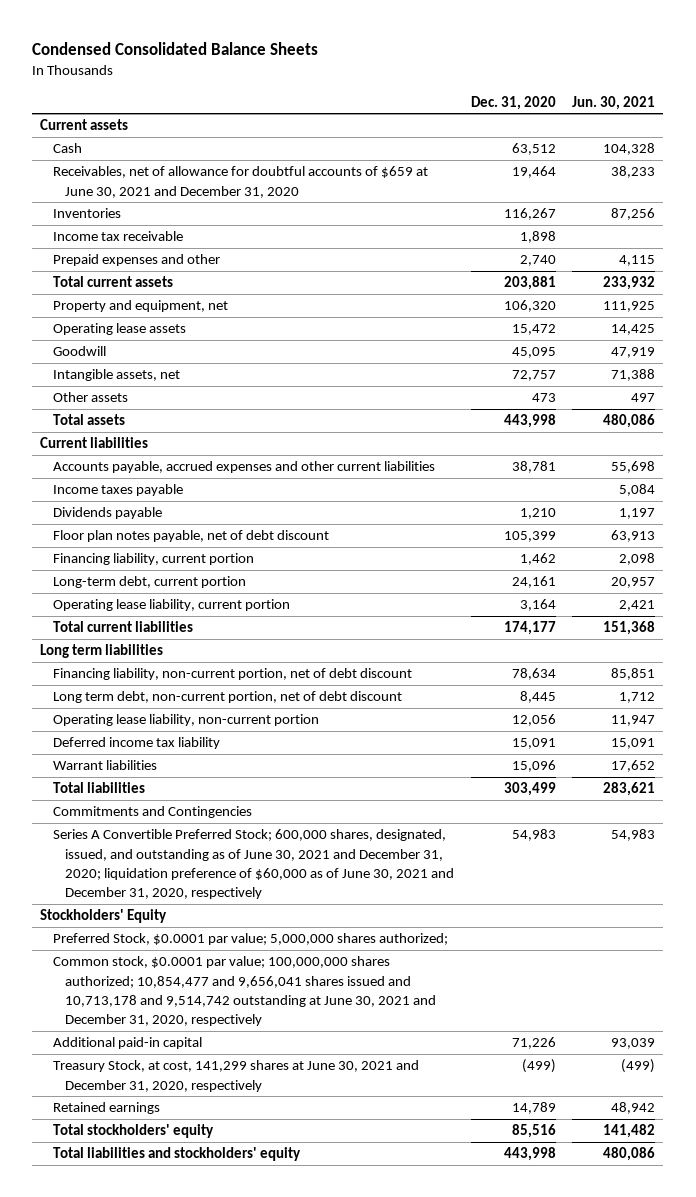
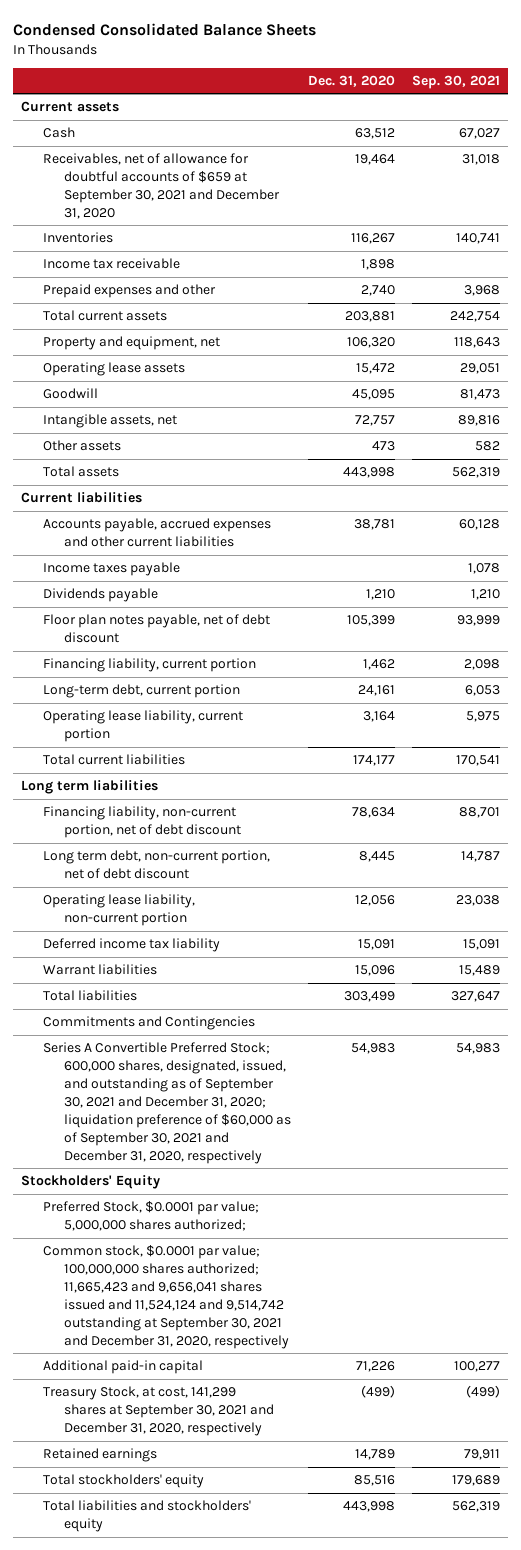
- | Dec. 31, 2020 | Jun. 30, 2021
+ | Dec. 31, 2020 | Sep. 30, 2021
- Receivables, net of allowance for doubtful accounts of $659 at June 30, 2021 and December 31, 2020 | 19,464 | 38,233
+ Receivables, net of allowance for doubtful accounts of $659 at September 30, 2021 and December 31, 2020 | 19,464 | 31,018
- Series A Convertible Preferred Stock; 600,000 shares, designated, issued, and outstanding as of June 30, 2021 and December 31, 2020; liquidation preference of $60,000 as of June 30, 2021 and December 31, 2020, respectively | 54,983 | 54,983
+ Series A Convertible Preferred Stock; 600,000 shares, designated, issued, and outstanding as of September 30, 2021 and December 31, 2020; liquidation preference of $60,000 as of September 30, 2021 and December 31, 2020, respectively | 54,983 | 54,983
- Common stock, $0.0001 par value; 100,000,000 shares authorized; 10,854,477 and 9,656,041 shares issued and 10,713,178 and 9,514,742 outstanding at June 30, 2021 and December 31, 2020, respectively
+ Common stock, $0.0001 par value; 100,000,000 shares authorized; 11,665,423 and 9,656,041 shares issued and 11,524,124 and 9,514,742 outstanding at September 30, 2021 and December 31, 2020, respectively
- Treasury Stock, at cost, 141,299 shares at June 30, 2021 and December 31, 2020, respectively | (499) | (499)
+ Treasury Stock, at cost, 141,299 shares at September 30, 2021 and December 31, 2020, respectively | (499) | (499)

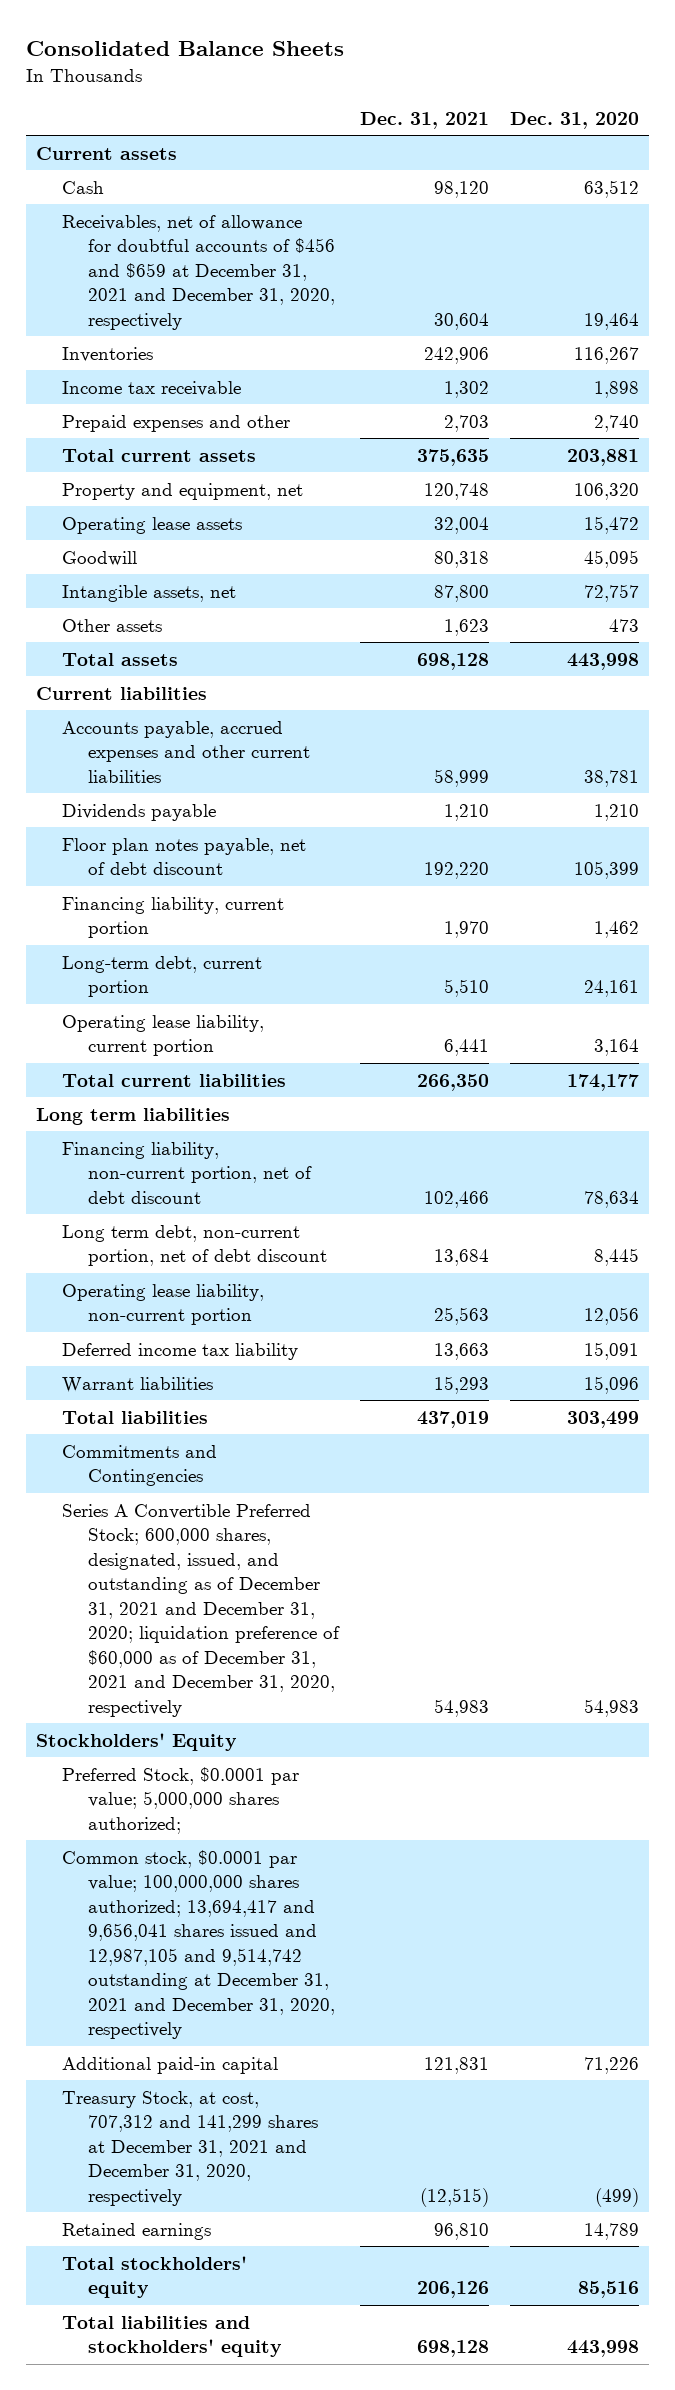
- Condensed Consolidated Balance Sheets
+ Consolidated Balance Sheets
- | Dec. 31, 2020 | Sep. 30, 2021
+ | Dec. 31, 2021 | Dec. 31, 2020
- Receivables, net of allowance for doubtful accounts of $659 at September 30, 2021 and December 31, 2020 | 19,464 | 31,018
+ Receivables, net of allowance for doubtful accounts of $456 and $659 at December 31, 2021 and December 31, 2020, respectively | 30,604 | 19,464
- Income taxes payable | | 1,078
- Series A Convertible Preferred Stock; 600,000 shares, designated, issued, and outstanding as of September 30, 2021 and December 31, 2020; liquidation preference of $60,000 as of September 30, 2021 and December 31, 2020, respectively | 54,983 | 54,983
+ Series A Convertible Preferred Stock; 600,000 shares, designated, issued, and outstanding as of December 31, 2021 and December 31, 2020; liquidation preference of $60,000 as of December 31, 2021 and December 31, 2020, respectively | 54,983 | 54,983
- Common stock, $0.0001 par value; 100,000,000 shares authorized; 11,665,423 and 9,656,041 shares issued and 11,524,124 and 9,514,742 outstanding at September 30, 2021 and December 31, 2020, respectively
+ Common stock, $0.0001 par value; 100,000,000 shares authorized; 13,694,417 and 9,656,041 shares issued and 12,987,105 and 9,514,742 outstanding at December 31, 2021 and December 31, 2020, respectively
- Treasury Stock, at cost, 141,299 shares at September 30, 2021 and December 31, 2020, respectively | (499) | (499)
+ Treasury Stock, at cost, 707,312 and 141,299 shares at December 31, 2021 and December 31, 2020, respectively | (12,515) | (499)

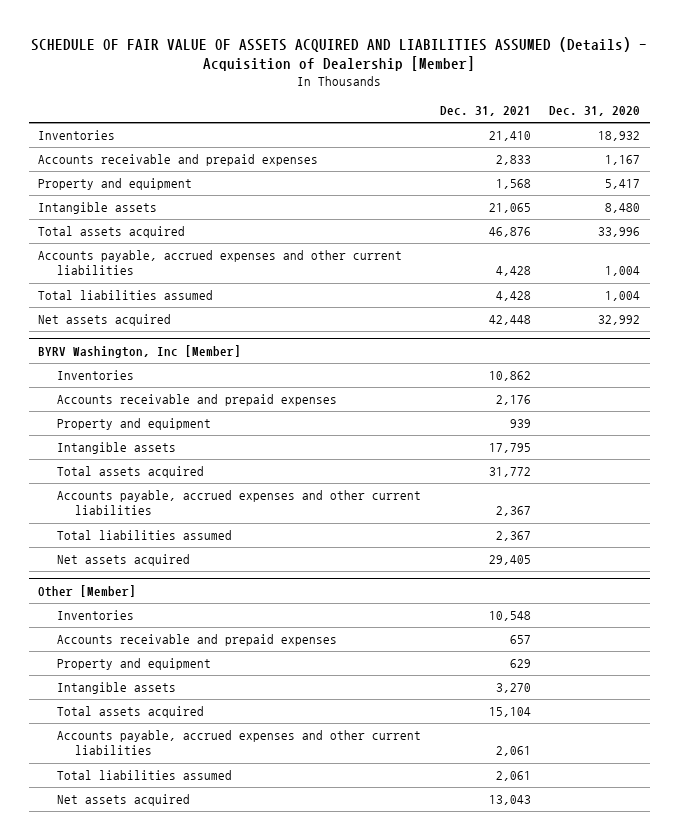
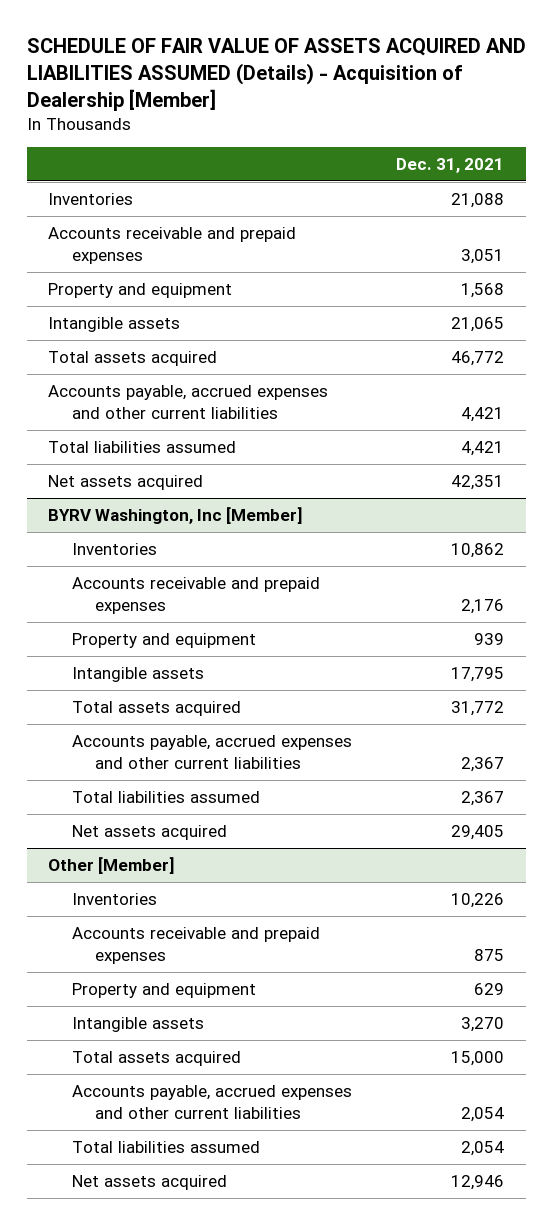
- | Dec. 31, 2021 | Dec. 31, 2020
+ | Dec. 31, 2021
- Inventories | 21,410 | 18,932
- Accounts receivable and prepaid expenses | 2,833 | 1,167
+ Inventories | 21,088
+ Accounts receivable and prepaid expenses | 3,051
- Total assets acquired | 46,876 | 33,996
- Accounts payable, accrued expenses and other current liabilities | 4,428 | 1,004
- Total liabilities assumed | 4,428 | 1,004
- Net assets acquired | 42,448 | 32,992
+ Total assets acquired | 46,772
+ Accounts payable, accrued expenses and other current liabilities | 4,421
+ Total liabilities assumed | 4,421
+ Net assets acquired | 42,351
@ Other [Member]
- Inventories | 10,548 |
- Accounts receivable and prepaid expenses | 657 |
+ Inventories | 10,226
+ Accounts receivable and prepaid expenses | 875
- Total assets acquired | 15,104 |
- Accounts payable, accrued expenses and other current liabilities | 2,061 |
- Total liabilities assumed | 2,061 |
- Net assets acquired | 13,043 |
+ Total assets acquired | 15,000
+ Accounts payable, accrued expenses and other current liabilities | 2,054
+ Total liabilities assumed | 2,054
+ Net assets acquired | 12,946

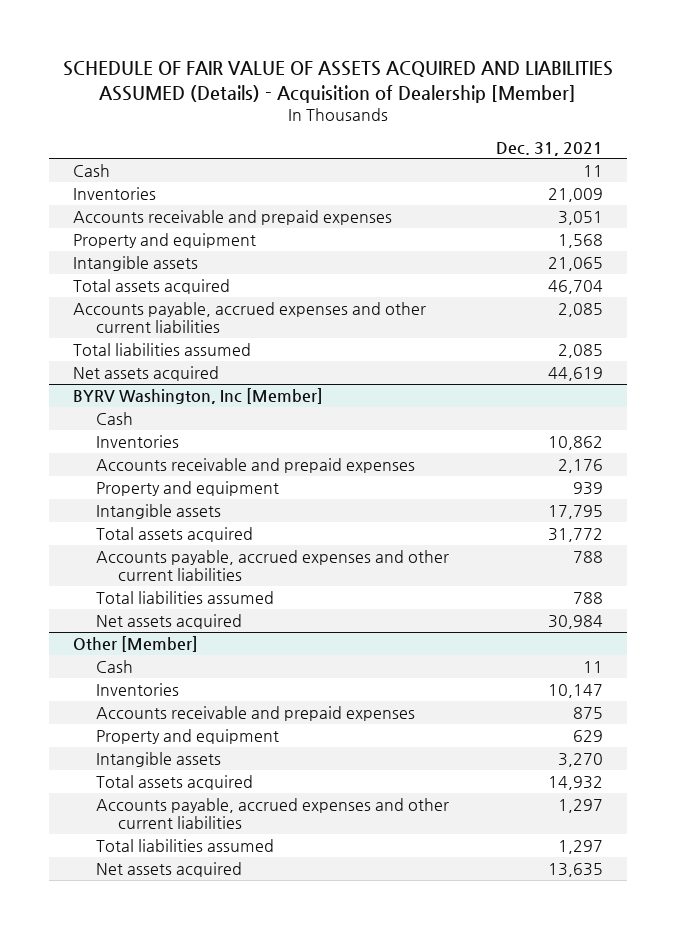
- Inventories | 21,088
+ Cash | 11
+ Inventories | 21,009
- Total assets acquired | 46,772
- Accounts payable, accrued expenses and other current liabilities | 4,421
- Total liabilities assumed | 4,421
- Net assets acquired | 42,351
+ Total assets acquired | 46,704
+ Accounts payable, accrued expenses and other current liabilities | 2,085
+ Total liabilities assumed | 2,085
+ Net assets acquired | 44,619
@ BYRV Washington, Inc [Member]
+ Cash
- Accounts payable, accrued expenses and other current liabilities | 2,367
- Total liabilities assumed | 2,367
- Net assets acquired | 29,405
+ Accounts payable, accrued expenses and other current liabilities | 788
+ Total liabilities assumed | 788
+ Net assets acquired | 30,984
@ Other [Member]
- Inventories | 10,226
+ Cash | 11
+ Inventories | 10,147
- Total assets acquired | 15,000
- Accounts payable, accrued expenses and other current liabilities | 2,054
- Total liabilities assumed | 2,054
- Net assets acquired | 12,946
+ Total assets acquired | 14,932
+ Accounts payable, accrued expenses and other current liabilities | 1,297
+ Total liabilities assumed | 1,297
+ Net assets acquired | 13,635

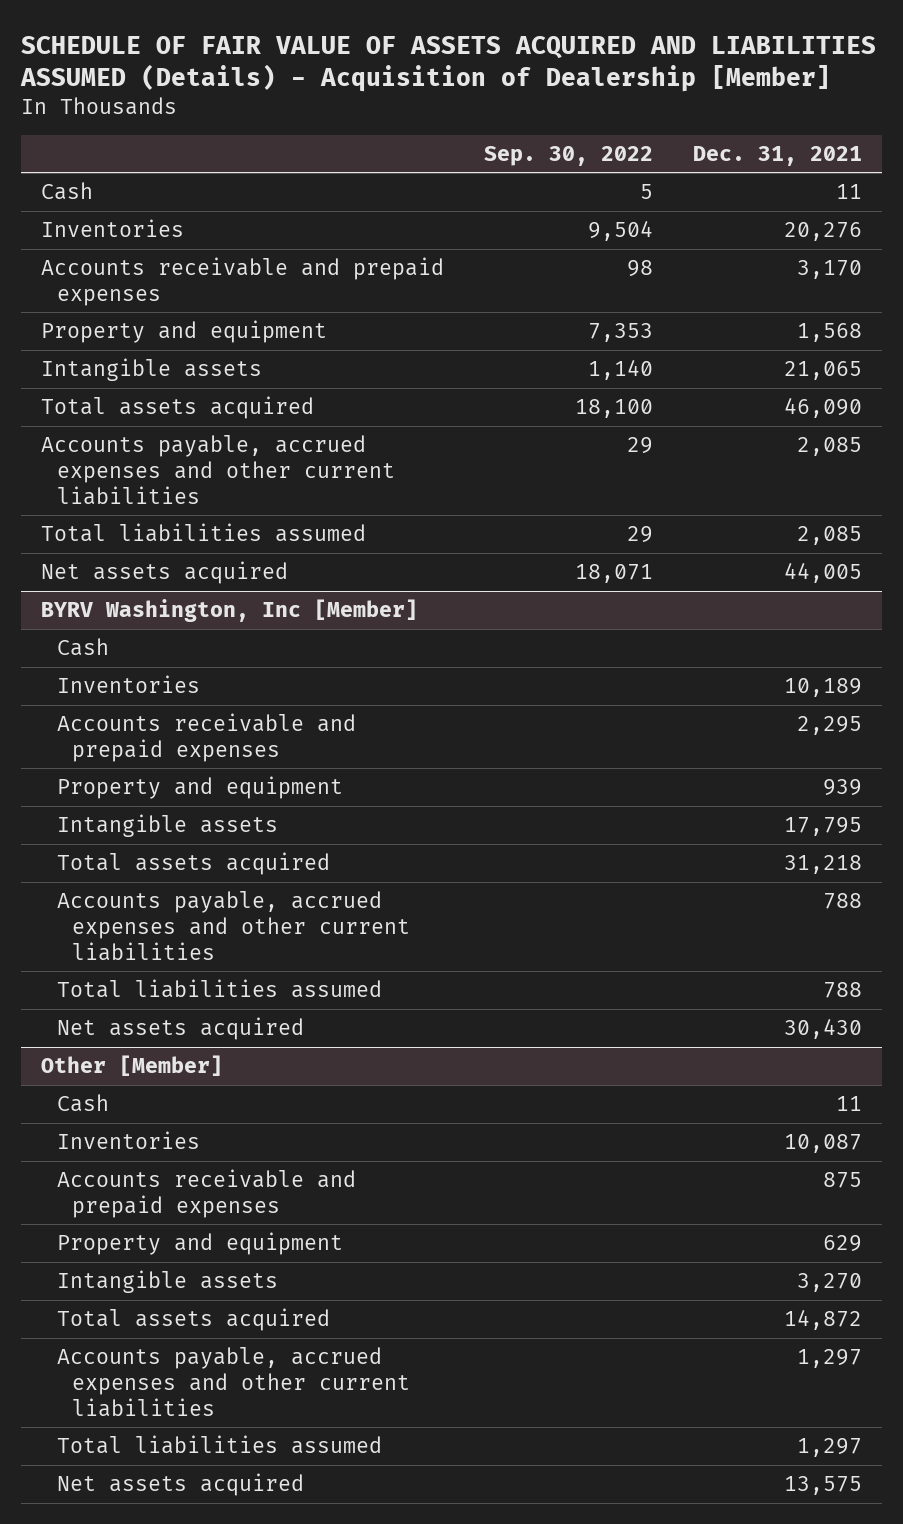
- | Dec. 31, 2021
+ | Sep. 30, 2022 | Dec. 31, 2021
- Inventories | 21,009
- Accounts receivable and prepaid expenses | 3,051
+ Inventories | 9,504 | 20,276
+ Accounts receivable and prepaid expenses | 98 | 3,170
- Total assets acquired | 46,704
+ Total assets acquired | 18,100 | 46,090
- Net assets acquired | 44,619
+ Net assets acquired | 18,071 | 44,005
@ BYRV Washington, Inc [Member]
- Inventories | 10,862
- Accounts receivable and prepaid expenses | 2,176
+ Inventories | | 10,189
+ Accounts receivable and prepaid expenses | | 2,295
- Total assets acquired | 31,772
+ Total assets acquired | | 31,218
- Net assets acquired | 30,984
+ Net assets acquired | | 30,430
@ Other [Member]
- Inventories | 10,147
+ Inventories | | 10,087
- Total assets acquired | 14,932
+ Total assets acquired | | 14,872
- Net assets acquired | 13,635
+ Net assets acquired | | 13,575

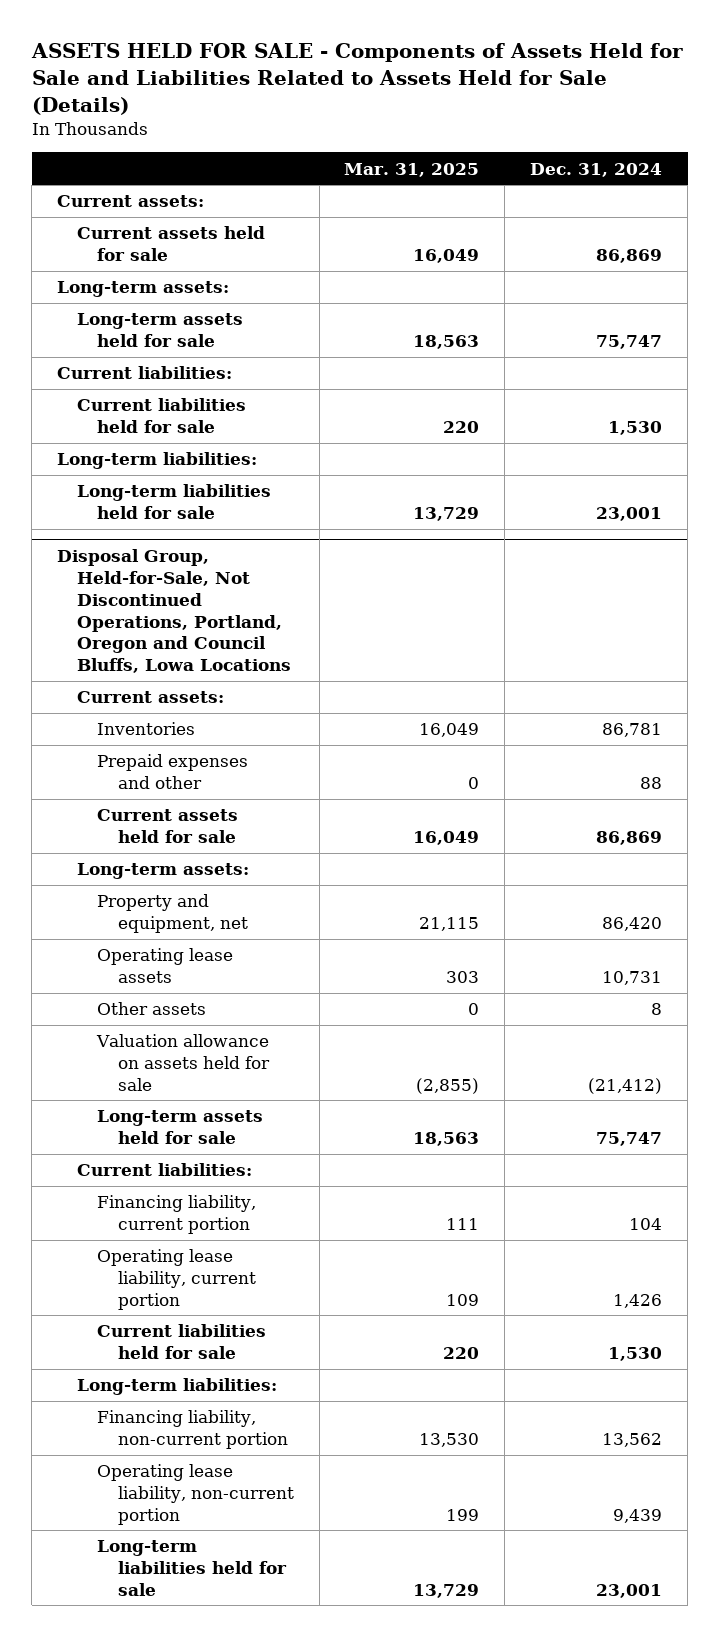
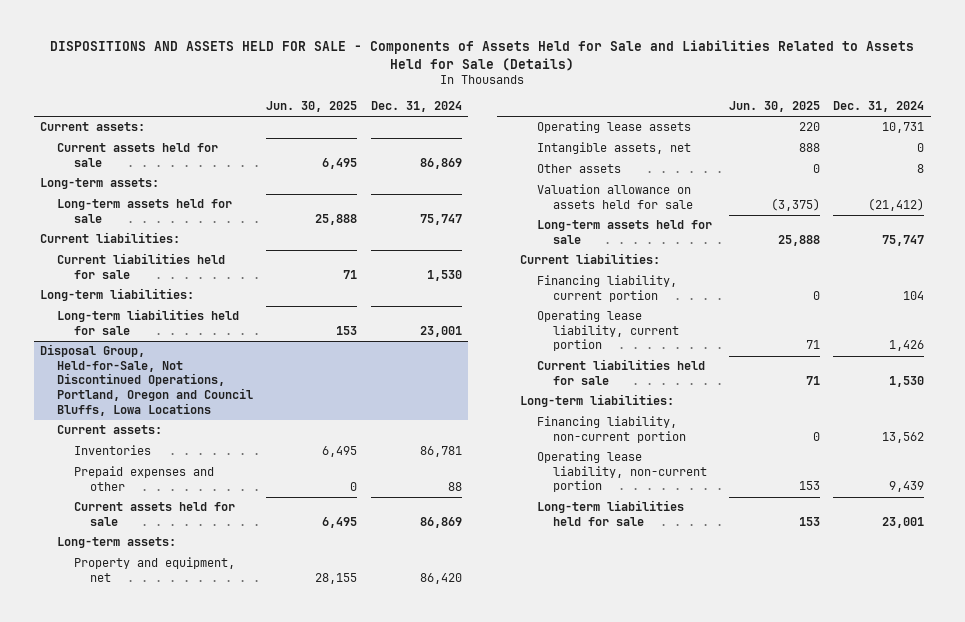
- ASSETS HELD FOR SALE - Components of Assets Held for Sale and Liabilities Related to Assets Held for Sale (Details)
+ DISPOSITIONS AND ASSETS HELD FOR SALE - Components of Assets Held for Sale and Liabilities Related to Assets Held for Sale (Details)
- | Mar. 31, 2025 | Dec. 31, 2024
+ | Jun. 30, 2025 | Dec. 31, 2024
@ Disposal Group, Held-for-Sale, Not Discontinued Operations, Portland, Oregon and Council Bluffs, Lowa Locations
+ Intangible assets, net | 888 | 0

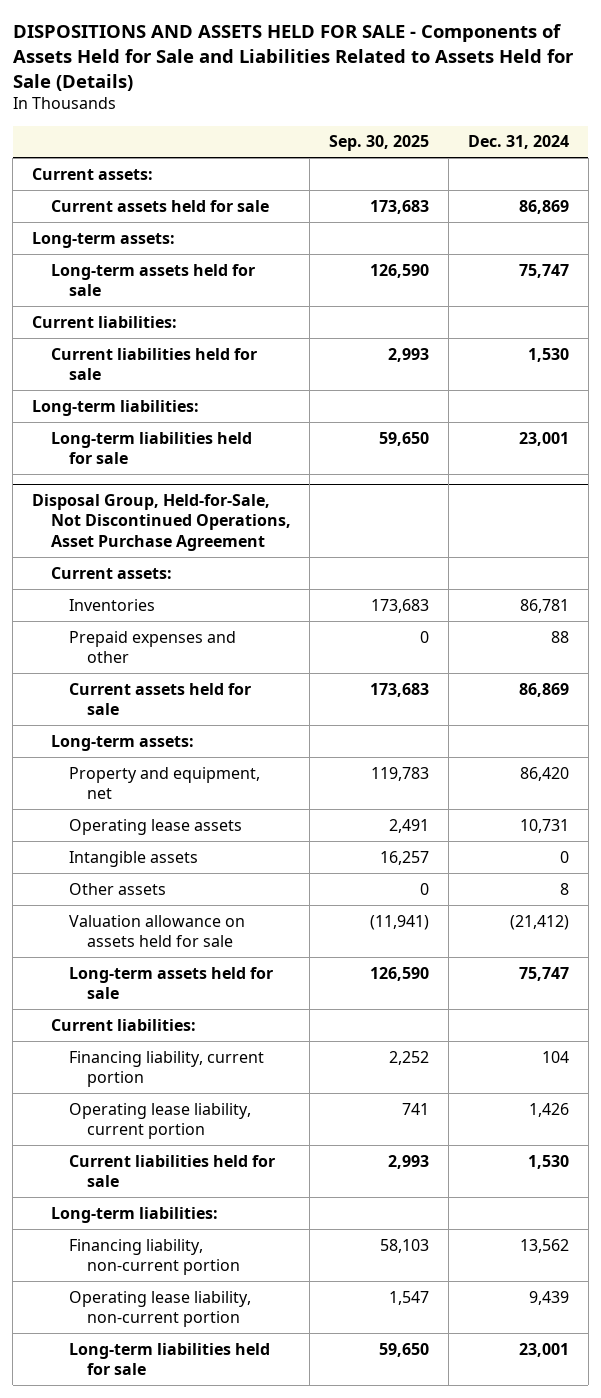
- | Jun. 30, 2025 | Dec. 31, 2024
+ | Sep. 30, 2025 | Dec. 31, 2024
- Disposal Group, Held-for-Sale, Not Discontinued Operations, Portland, Oregon and Council Bluffs, Lowa Locations
+ Disposal Group, Held-for-Sale, Not Discontinued Operations, Asset Purchase Agreement
- Intangible assets, net | 888 | 0
+ Intangible assets | 16,257 | 0

